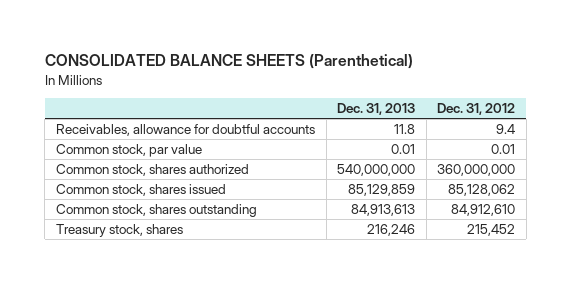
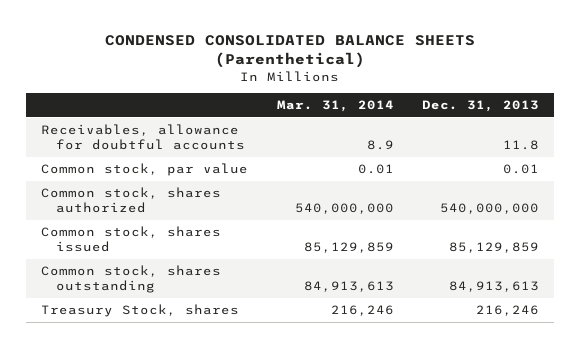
- CONSOLIDATED BALANCE SHEETS (Parenthetical)
+ CONDENSED CONSOLIDATED BALANCE SHEETS (Parenthetical)
- | Dec. 31, 2013 | Dec. 31, 2012
+ | Mar. 31, 2014 | Dec. 31, 2013
- Treasury stock, shares | 216,246 | 215,452
+ Treasury Stock, shares | 216,246 | 216,246

